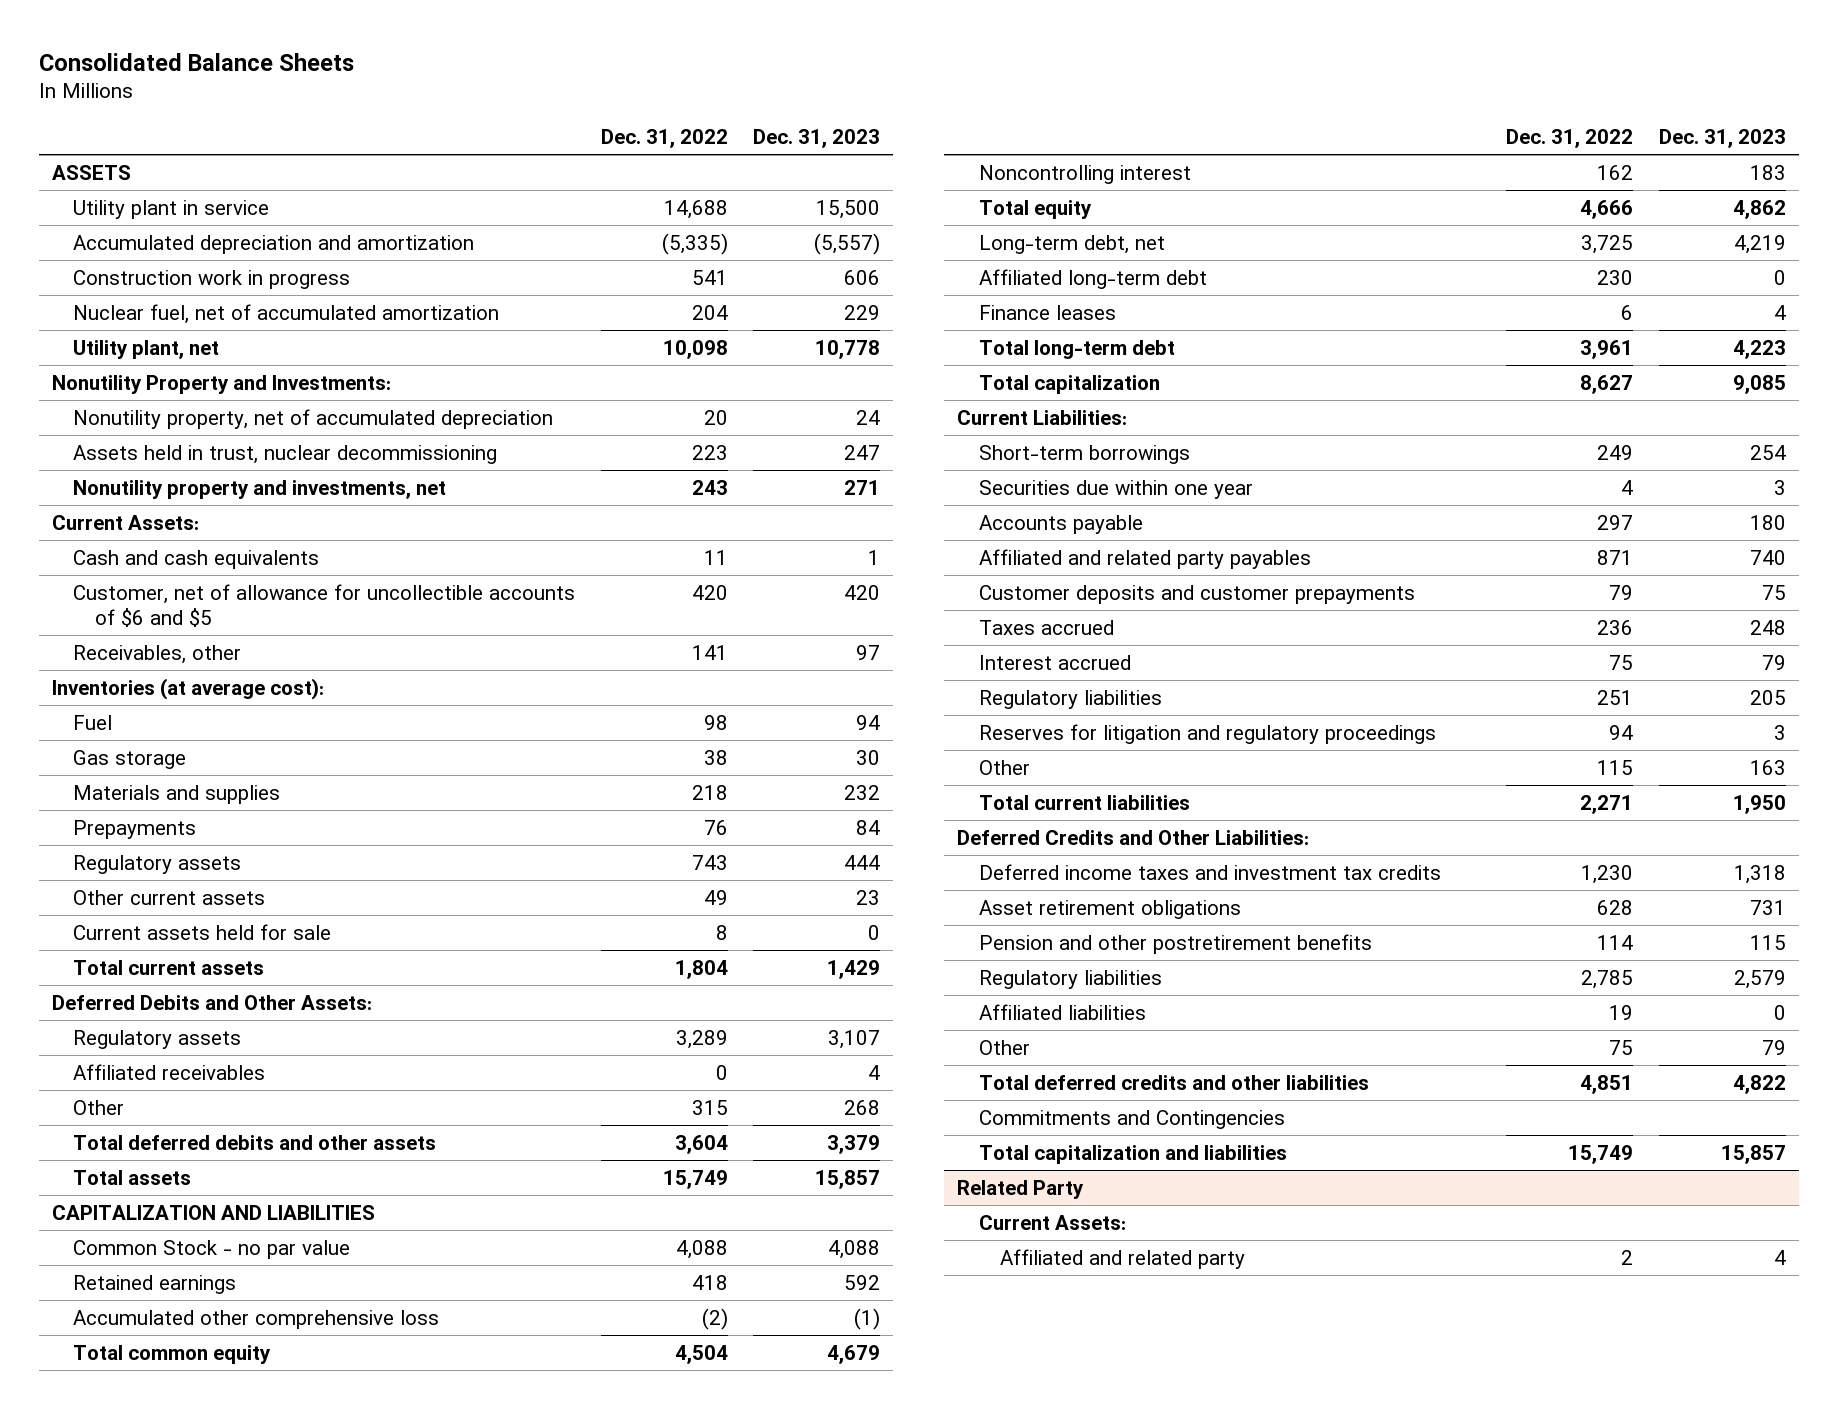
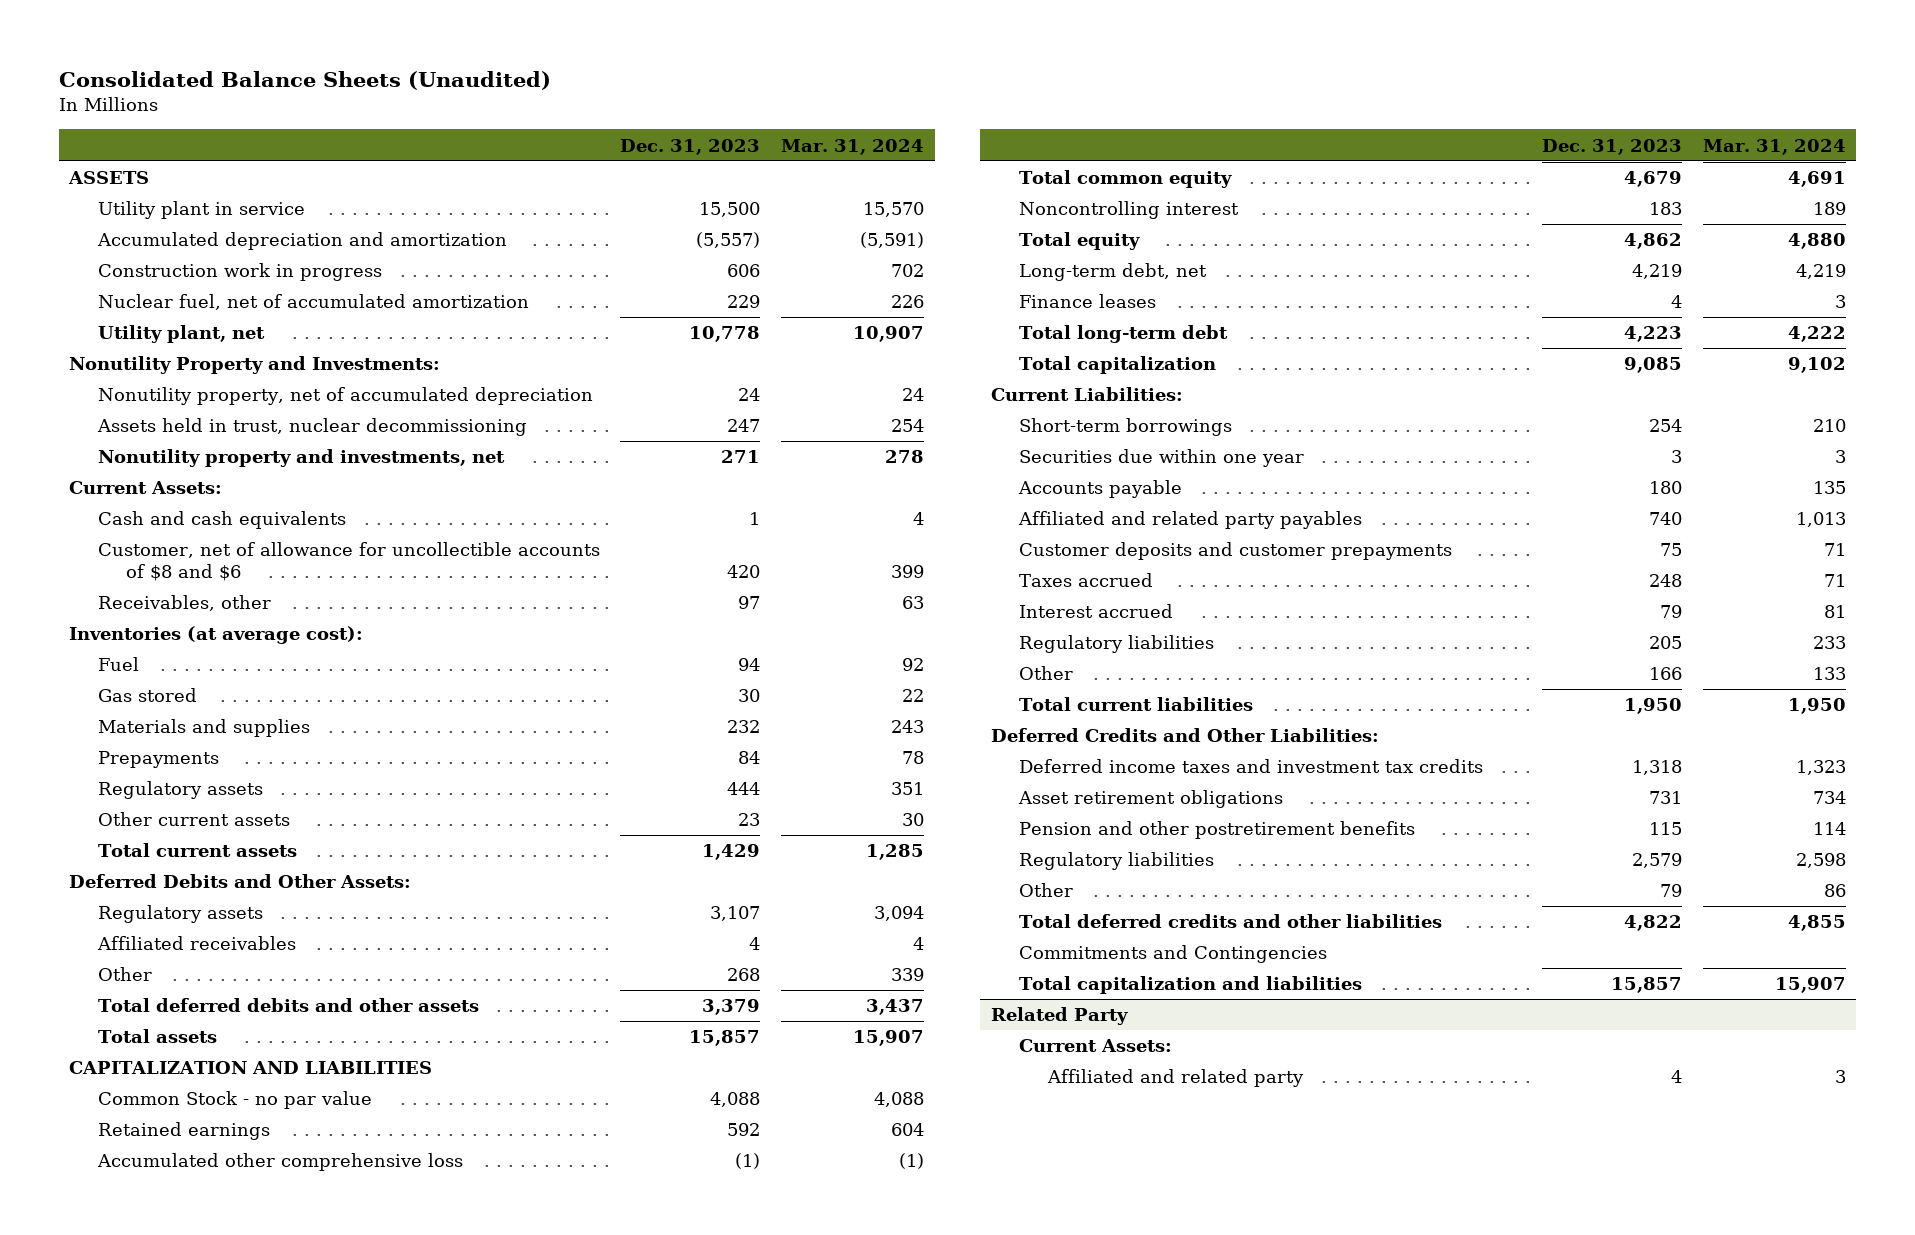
- Consolidated Balance Sheets
+ Consolidated Balance Sheets (Unaudited)
- | Dec. 31, 2022 | Dec. 31, 2023
+ | Dec. 31, 2023 | Mar. 31, 2024
- Customer, net of allowance for uncollectible accounts of $6 and $5 | 420 | 420
+ Customer, net of allowance for uncollectible accounts of $8 and $6 | 420 | 399
- Gas storage | 38 | 30
+ Gas stored | 30 | 22
- Current assets held for sale | 8 | 0
- Affiliated long-term debt | 230 | 0
- Reserves for litigation and regulatory proceedings | 94 | 3
- Other | 115 | 163
+ Other | 166 | 133
- Affiliated liabilities | 19 | 0

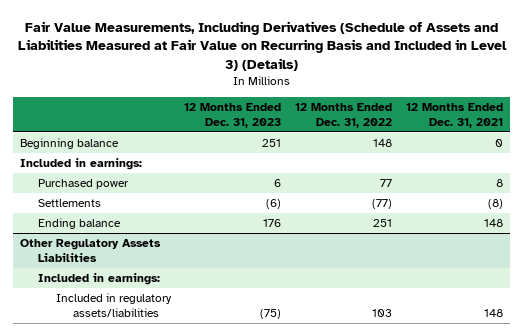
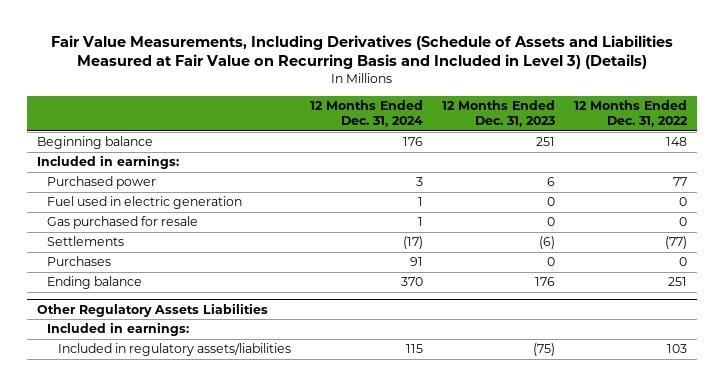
- | 12 Months Ended Dec. 31, 2023 | 12 Months Ended Dec. 31, 2022 | 12 Months Ended Dec. 31, 2021
+ | 12 Months Ended Dec. 31, 2024 | 12 Months Ended Dec. 31, 2023 | 12 Months Ended Dec. 31, 2022
+ Fuel used in electric generation | 1 | 0 | 0
+ Gas purchased for resale | 1 | 0 | 0
+ Purchases | 91 | 0 | 0

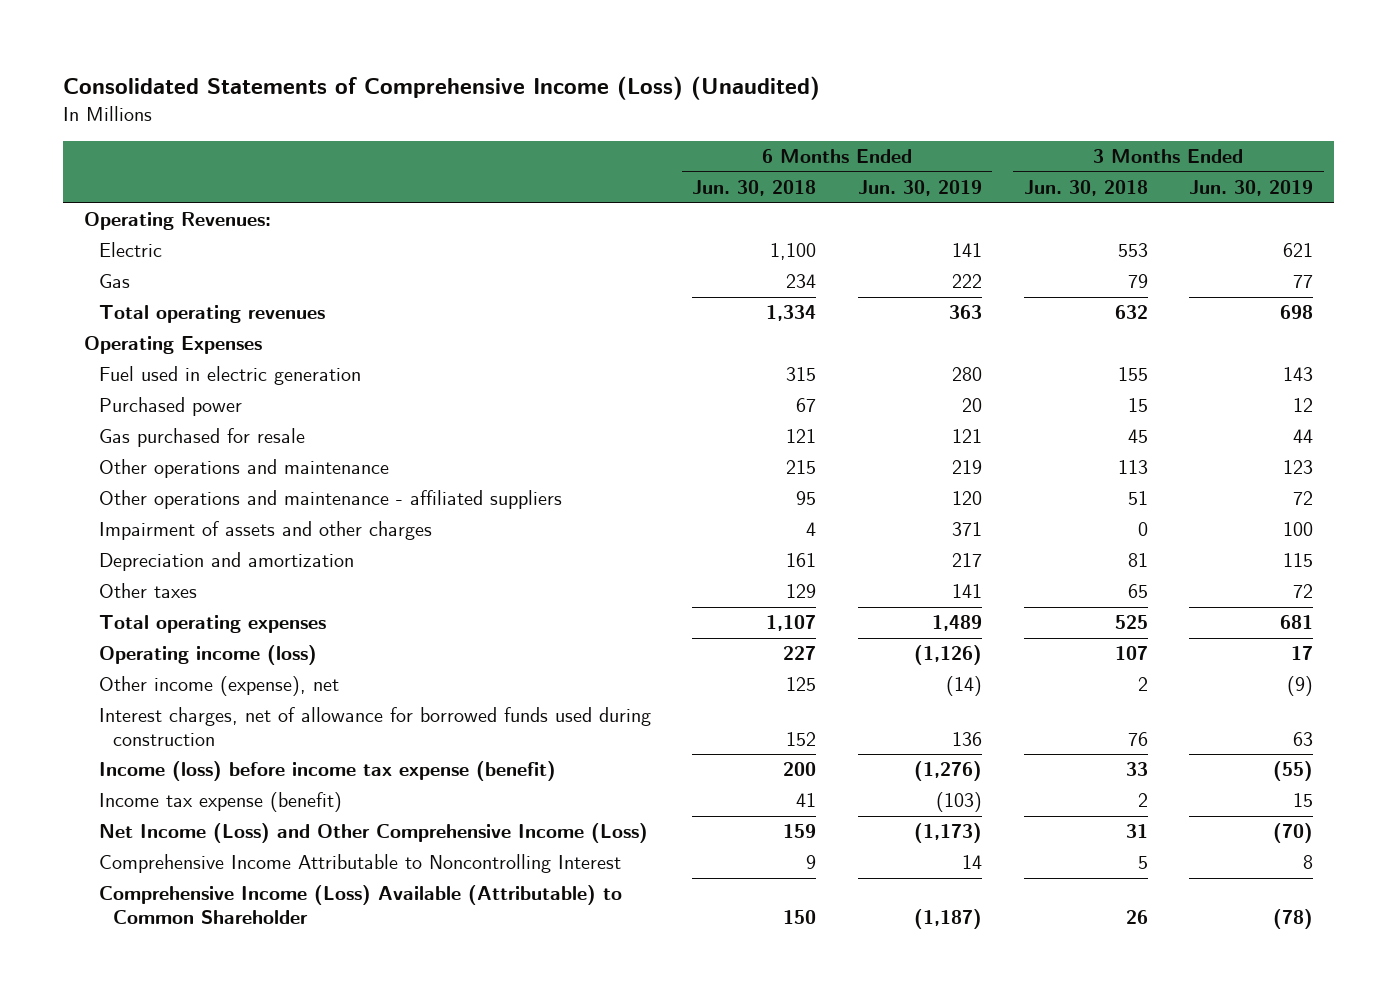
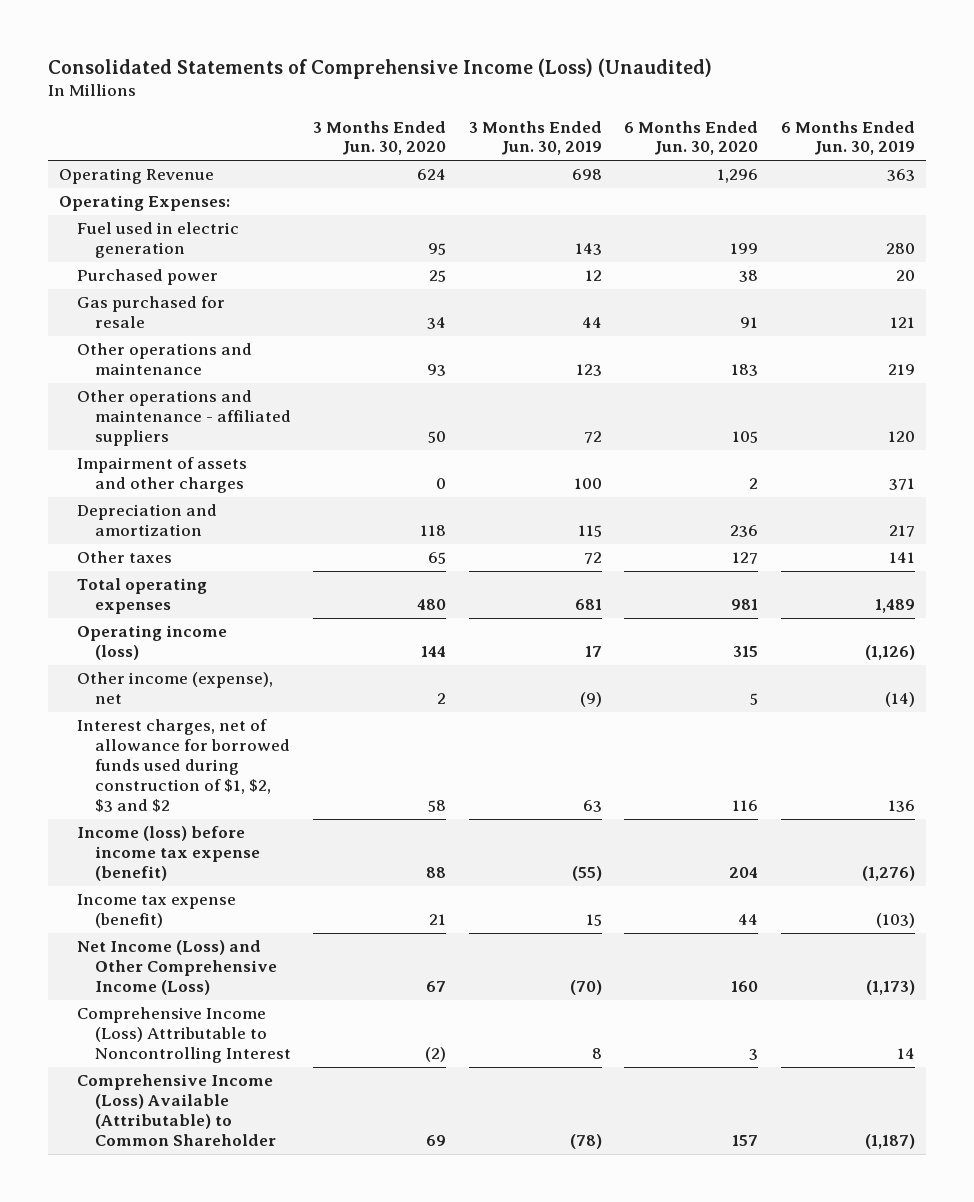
- | 6 Months Ended Jun. 30, 2018 | 6 Months Ended Jun. 30, 2019 | 3 Months Ended Jun. 30, 2018 | 3 Months Ended Jun. 30, 2019
+ | 3 Months Ended Jun. 30, 2020 | 3 Months Ended Jun. 30, 2019 | 6 Months Ended Jun. 30, 2020 | 6 Months Ended Jun. 30, 2019
- Operating Revenues:
- Electric | 1,100 | 141 | 553 | 621
- Gas | 234 | 222 | 79 | 77
- Total operating revenues | 1,334 | 363 | 632 | 698
- Operating Expenses
+ Operating Revenue | 624 | 698 | 1,296 | 363
+ Operating Expenses:
- Interest charges, net of allowance for borrowed funds used during construction | 152 | 136 | 76 | 63
+ Interest charges, net of allowance for borrowed funds used during construction of $1, $2, $3 and $2 | 58 | 63 | 116 | 136
- Comprehensive Income Attributable to Noncontrolling Interest | 9 | 14 | 5 | 8
+ Comprehensive Income (Loss) Attributable to Noncontrolling Interest | (2) | 8 | 3 | 14

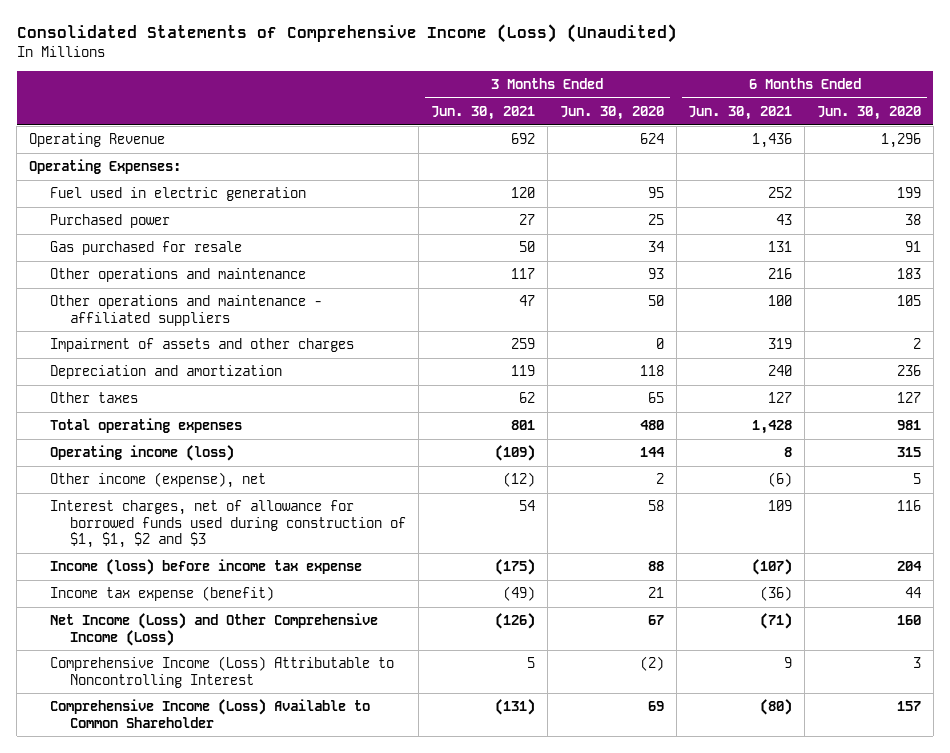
- | 3 Months Ended Jun. 30, 2020 | 3 Months Ended Jun. 30, 2019 | 6 Months Ended Jun. 30, 2020 | 6 Months Ended Jun. 30, 2019
+ | 3 Months Ended Jun. 30, 2021 | 3 Months Ended Jun. 30, 2020 | 6 Months Ended Jun. 30, 2021 | 6 Months Ended Jun. 30, 2020
- Interest charges, net of allowance for borrowed funds used during construction of $1, $2, $3 and $2 | 58 | 63 | 116 | 136
- Income (loss) before income tax expense (benefit) | 88 | (55) | 204 | (1,276)
+ Interest charges, net of allowance for borrowed funds used during construction of $1, $1, $2 and $3 | 54 | 58 | 109 | 116
+ Income (loss) before income tax expense | (175) | 88 | (107) | 204
- Comprehensive Income (Loss) Available (Attributable) to Common Shareholder | 69 | (78) | 157 | (1,187)
+ Comprehensive Income (Loss) Available to Common Shareholder | (131) | 69 | (80) | 157

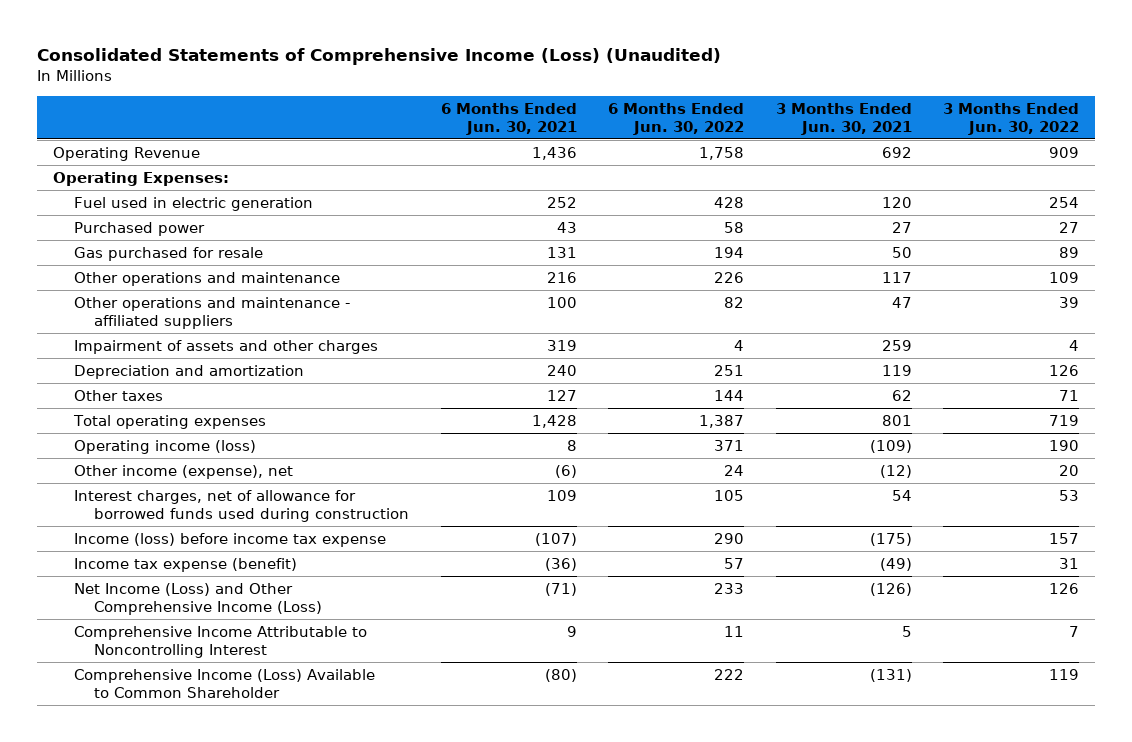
- | 3 Months Ended Jun. 30, 2021 | 3 Months Ended Jun. 30, 2020 | 6 Months Ended Jun. 30, 2021 | 6 Months Ended Jun. 30, 2020
+ | 6 Months Ended Jun. 30, 2021 | 6 Months Ended Jun. 30, 2022 | 3 Months Ended Jun. 30, 2021 | 3 Months Ended Jun. 30, 2022
- Interest charges, net of allowance for borrowed funds used during construction of $1, $1, $2 and $3 | 54 | 58 | 109 | 116
+ Interest charges, net of allowance for borrowed funds used during construction | 109 | 105 | 54 | 53
- Comprehensive Income (Loss) Attributable to Noncontrolling Interest | 5 | (2) | 9 | 3
+ Comprehensive Income Attributable to Noncontrolling Interest | 9 | 11 | 5 | 7

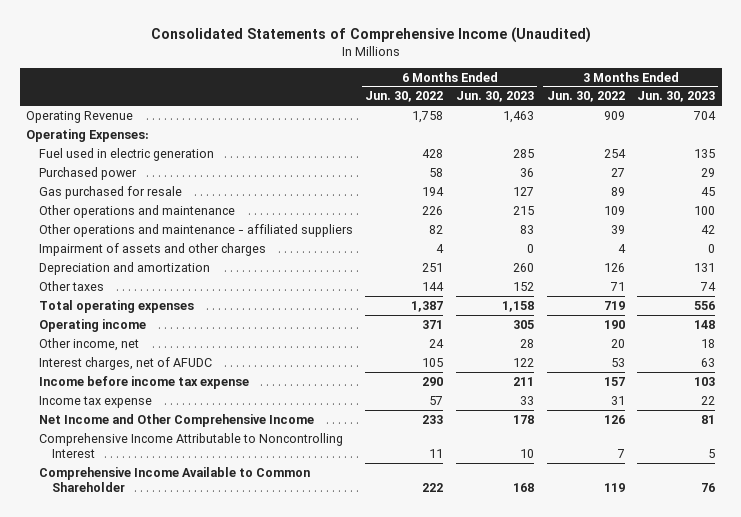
- Consolidated Statements of Comprehensive Income (Loss) (Unaudited)
+ Consolidated Statements of Comprehensive Income (Unaudited)
- | 6 Months Ended Jun. 30, 2021 | 6 Months Ended Jun. 30, 2022 | 3 Months Ended Jun. 30, 2021 | 3 Months Ended Jun. 30, 2022
+ | 6 Months Ended Jun. 30, 2022 | 6 Months Ended Jun. 30, 2023 | 3 Months Ended Jun. 30, 2022 | 3 Months Ended Jun. 30, 2023
- Operating income (loss) | 8 | 371 | (109) | 190
- Other income (expense), net | (6) | 24 | (12) | 20
- Interest charges, net of allowance for borrowed funds used during construction | 109 | 105 | 54 | 53
- Income (loss) before income tax expense | (107) | 290 | (175) | 157
- Income tax expense (benefit) | (36) | 57 | (49) | 31
- Net Income (Loss) and Other Comprehensive Income (Loss) | (71) | 233 | (126) | 126
+ Operating income | 371 | 305 | 190 | 148
+ Other income, net | 24 | 28 | 20 | 18
+ Interest charges, net of AFUDC | 105 | 122 | 53 | 63
+ Income before income tax expense | 290 | 211 | 157 | 103
+ Income tax expense | 57 | 33 | 31 | 22
+ Net Income and Other Comprehensive Income | 233 | 178 | 126 | 81
- Comprehensive Income (Loss) Available to Common Shareholder | (80) | 222 | (131) | 119
+ Comprehensive Income Available to Common Shareholder | 222 | 168 | 119 | 76

